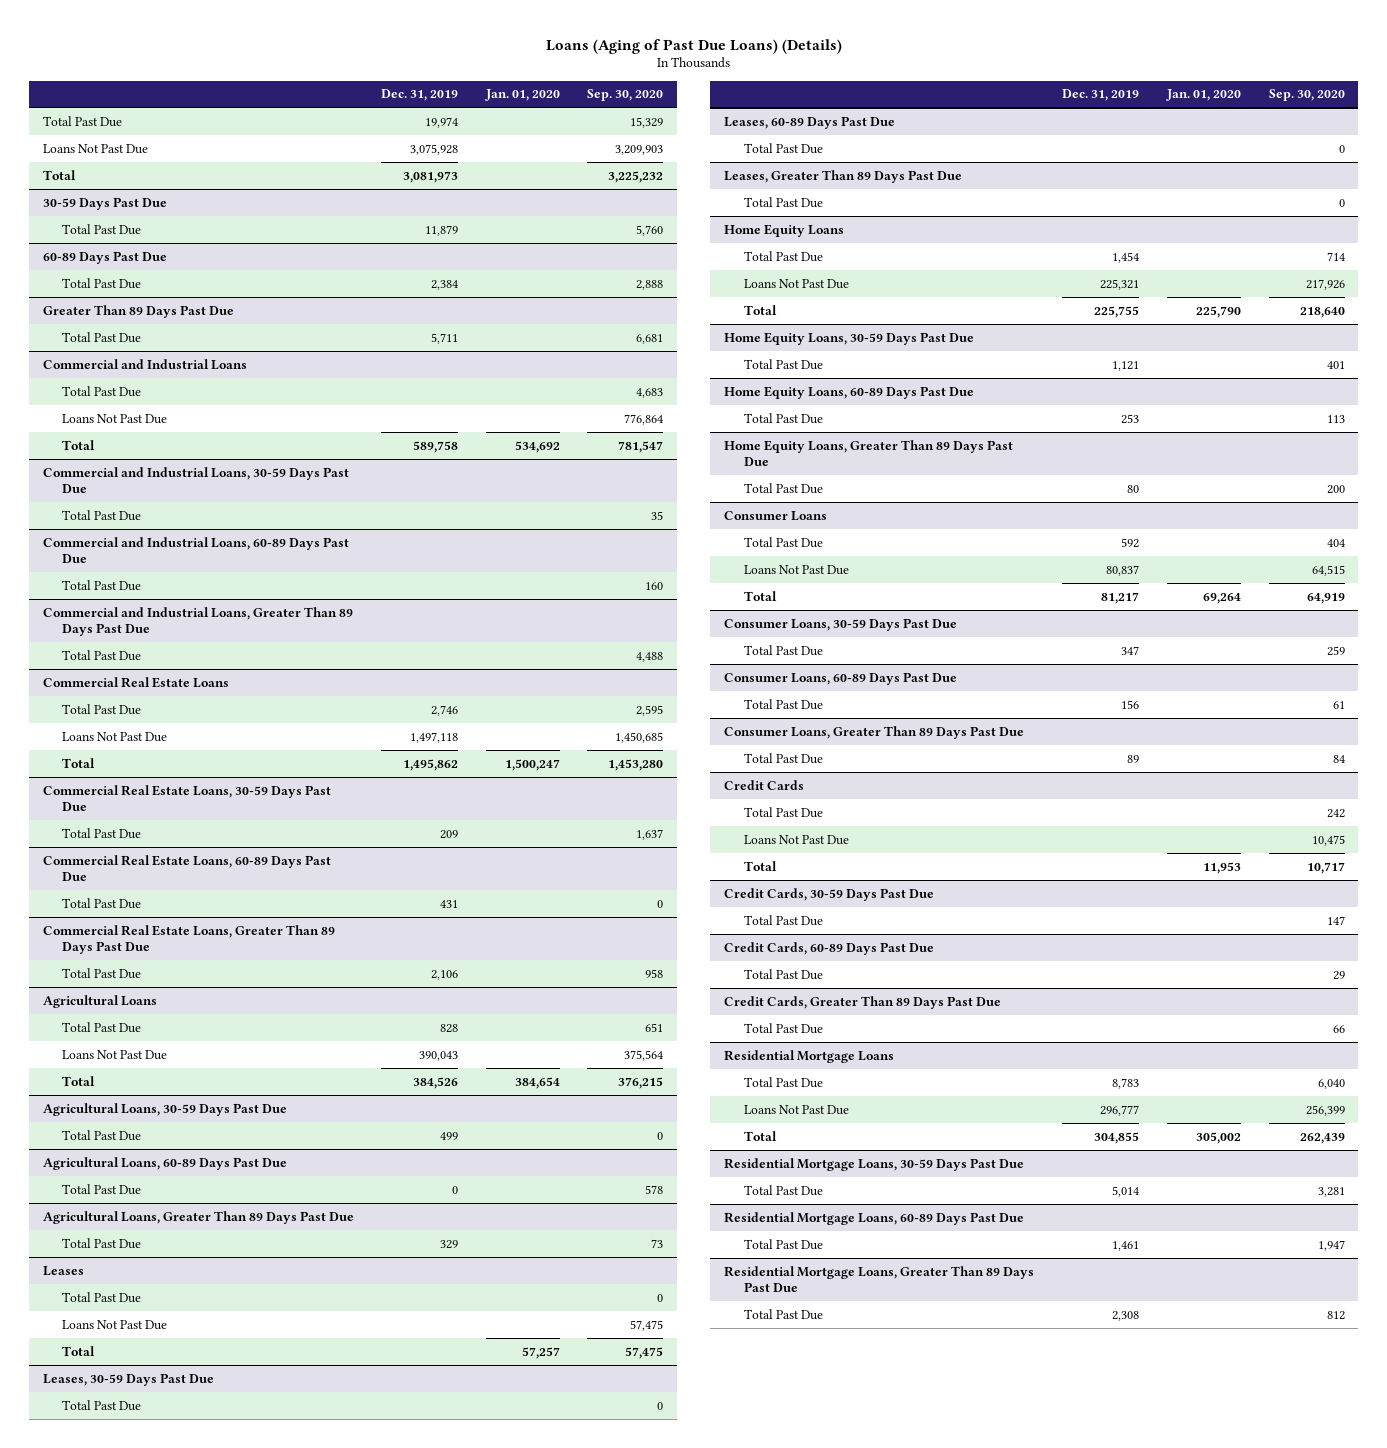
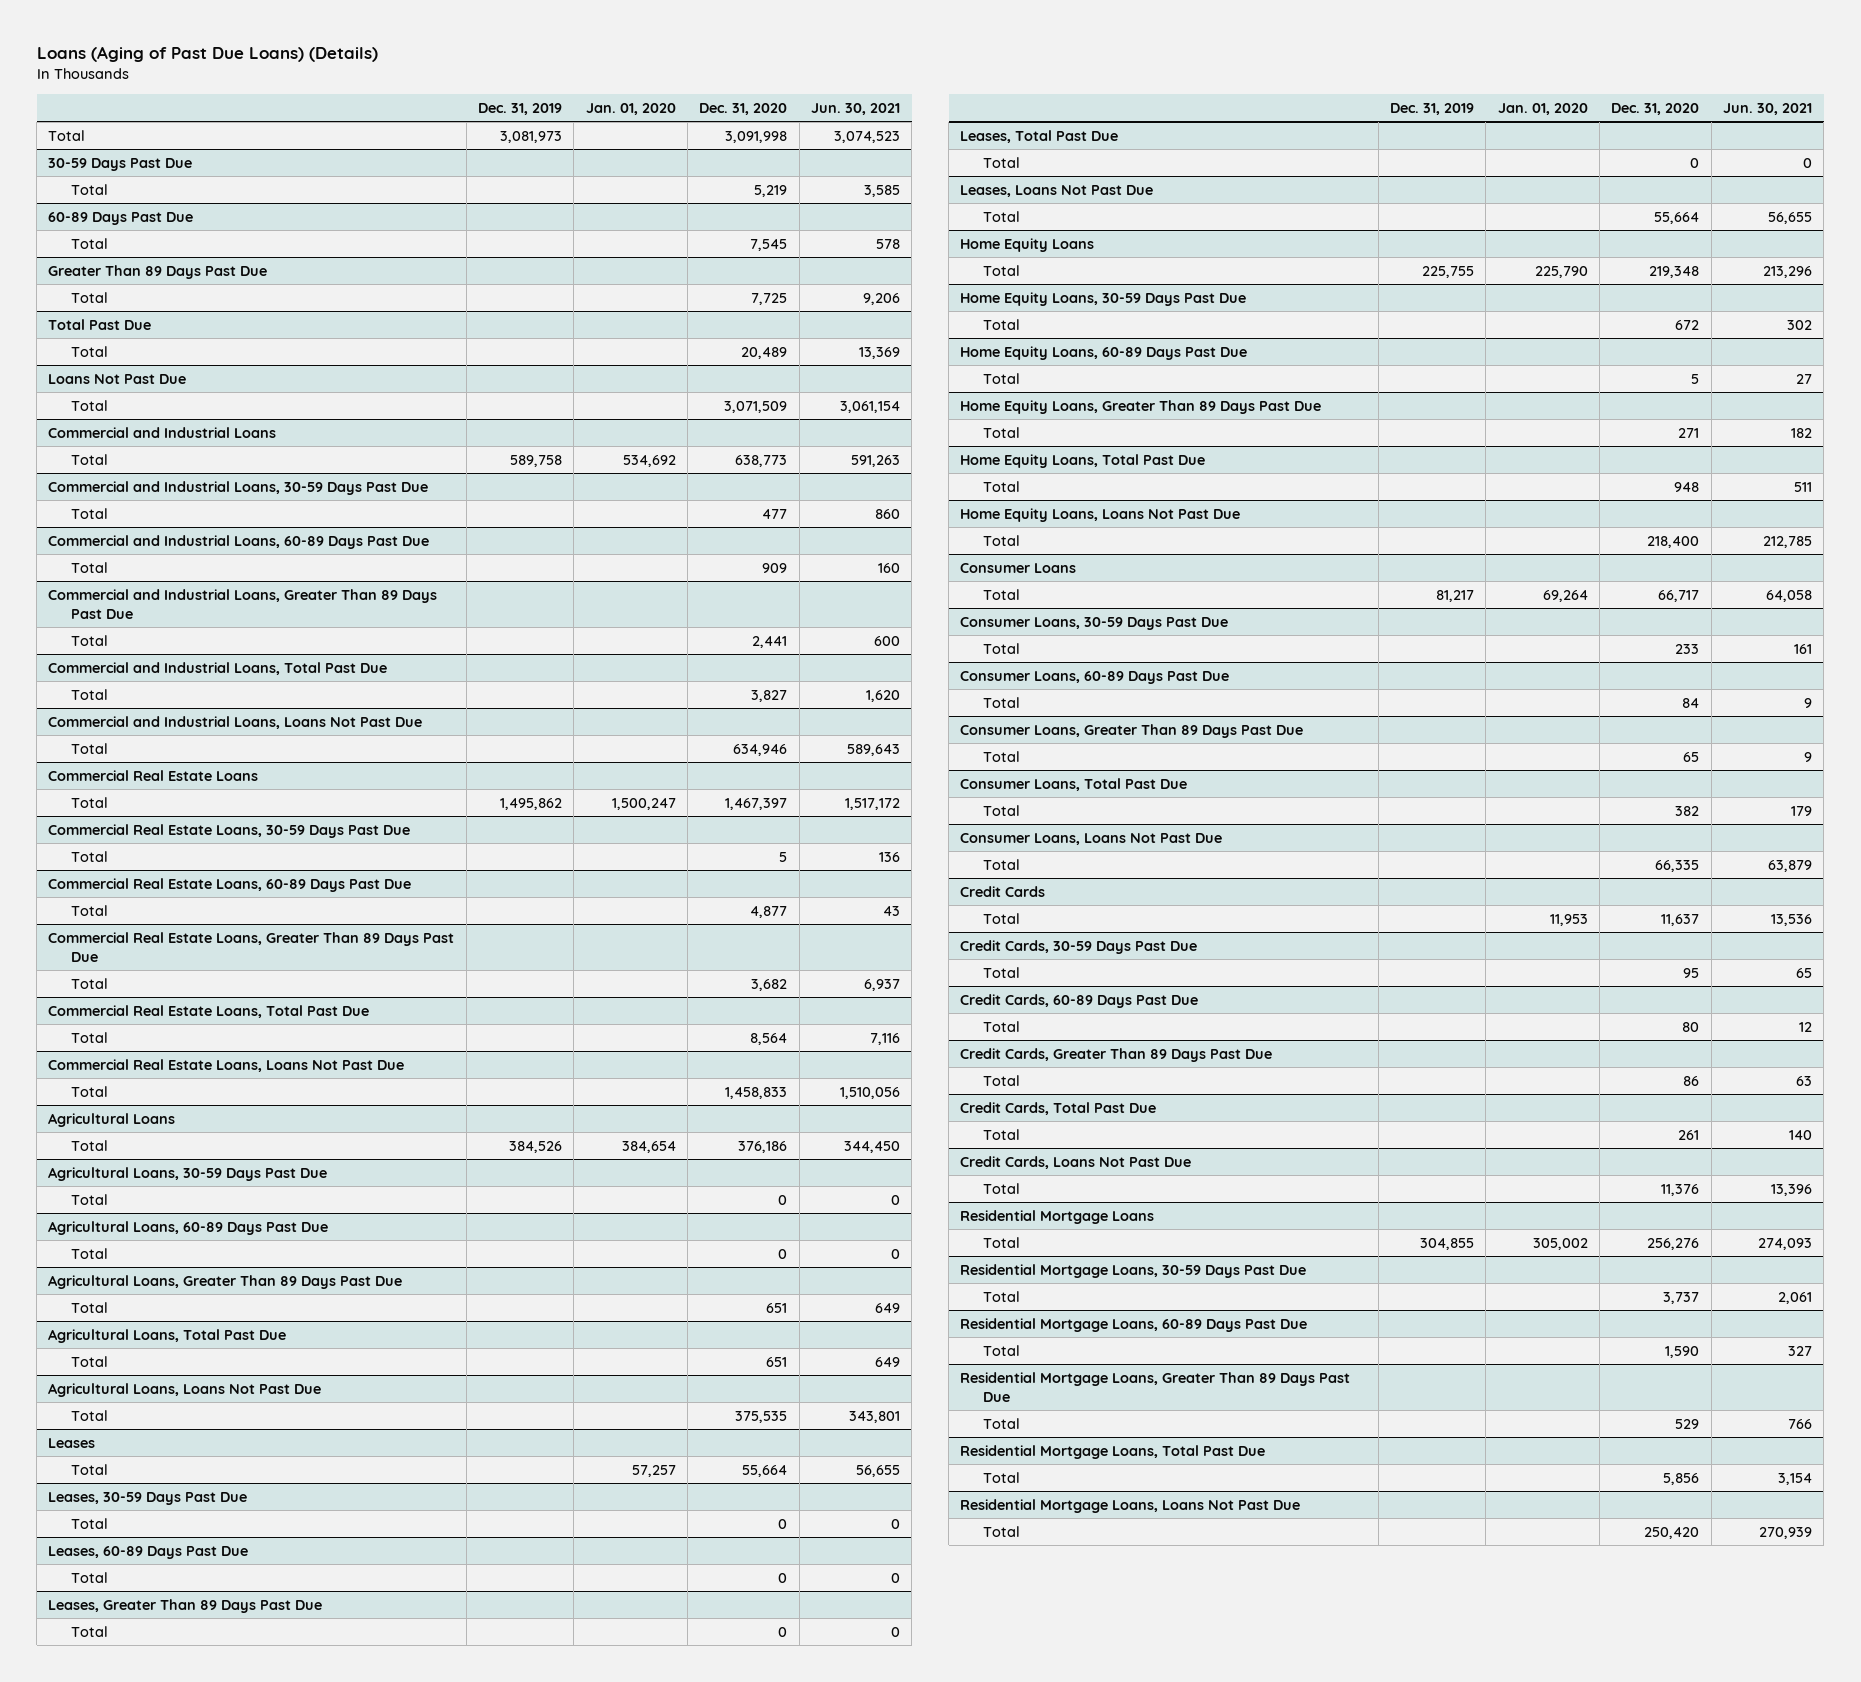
- | Dec. 31, 2019 | Jan. 01, 2020 | Sep. 30, 2020
+ | Dec. 31, 2019 | Jan. 01, 2020 | Dec. 31, 2020 | Jun. 30, 2021
- Total Past Due | 19,974 | | 15,329
- Loans Not Past Due | 3,075,928 | | 3,209,903
@ 30-59 Days Past Due
- Total Past Due | 11,879 | | 5,760
+ Total | | | 5,219 | 3,585
@ 60-89 Days Past Due
- Total Past Due | 2,384 | | 2,888
+ Total | | | 7,545 | 578
@ Greater Than 89 Days Past Due
- Total Past Due | 5,711 | | 6,681
+ Total | | | 7,725 | 9,206
+ Total Past Due
+ Total | | | 20,489 | 13,369
+ Loans Not Past Due
+ Total | | | 3,071,509 | 3,061,154
@ Commercial and Industrial Loans
- Total Past Due | | | 4,683
- Loans Not Past Due | | | 776,864
@ Commercial and Industrial Loans, 30-59 Days Past Due
- Total Past Due | | | 35
+ Total | | | 477 | 860
@ Commercial and Industrial Loans, 60-89 Days Past Due
- Total Past Due | | | 160
+ Total | | | 909 | 160
@ Commercial and Industrial Loans, Greater Than 89 Days Past Due
- Total Past Due | | | 4,488
+ Total | | | 2,441 | 600
+ Commercial and Industrial Loans, Total Past Due
+ Total | | | 3,827 | 1,620
+ Commercial and Industrial Loans, Loans Not Past Due
+ Total | | | 634,946 | 589,643
@ Commercial Real Estate Loans
- Total Past Due | 2,746 | | 2,595
- Loans Not Past Due | 1,497,118 | | 1,450,685
@ Commercial Real Estate Loans, 30-59 Days Past Due
- Total Past Due | 209 | | 1,637
+ Total | | | 5 | 136
@ Commercial Real Estate Loans, 60-89 Days Past Due
- Total Past Due | 431 | | 0
+ Total | | | 4,877 | 43
@ Commercial Real Estate Loans, Greater Than 89 Days Past Due
- Total Past Due | 2,106 | | 958
+ Total | | | 3,682 | 6,937
+ Commercial Real Estate Loans, Total Past Due
+ Total | | | 8,564 | 7,116
+ Commercial Real Estate Loans, Loans Not Past Due
+ Total | | | 1,458,833 | 1,510,056
@ Agricultural Loans
- Total Past Due | 828 | | 651
- Loans Not Past Due | 390,043 | | 375,564
@ Agricultural Loans, 30-59 Days Past Due
- Total Past Due | 499 | | 0
+ Total | | | 0 | 0
@ Agricultural Loans, 60-89 Days Past Due
- Total Past Due | 0 | | 578
+ Total | | | 0 | 0
@ Agricultural Loans, Greater Than 89 Days Past Due
- Total Past Due | 329 | | 73
+ Total | | | 651 | 649
+ Agricultural Loans, Total Past Due
+ Total | | | 651 | 649
+ Agricultural Loans, Loans Not Past Due
+ Total | | | 375,535 | 343,801
@ Leases
- Total Past Due | | | 0
- Loans Not Past Due | | | 57,475
@ Leases, 30-59 Days Past Due
- Total Past Due | | | 0
+ Total | | | 0 | 0
@ Leases, 60-89 Days Past Due
- Total Past Due | | | 0
+ Total | | | 0 | 0
@ Leases, Greater Than 89 Days Past Due
- Total Past Due | | | 0
+ Total | | | 0 | 0
+ Leases, Total Past Due
+ Total | | | 0 | 0
+ Leases, Loans Not Past Due
+ Total | | | 55,664 | 56,655
@ Home Equity Loans
- Total Past Due | 1,454 | | 714
- Loans Not Past Due | 225,321 | | 217,926
@ Home Equity Loans, 30-59 Days Past Due
- Total Past Due | 1,121 | | 401
+ Total | | | 672 | 302
@ Home Equity Loans, 60-89 Days Past Due
- Total Past Due | 253 | | 113
+ Total | | | 5 | 27
@ Home Equity Loans, Greater Than 89 Days Past Due
- Total Past Due | 80 | | 200
+ Total | | | 271 | 182
+ Home Equity Loans, Total Past Due
+ Total | | | 948 | 511
+ Home Equity Loans, Loans Not Past Due
+ Total | | | 218,400 | 212,785
@ Consumer Loans
- Total Past Due | 592 | | 404
- Loans Not Past Due | 80,837 | | 64,515
@ Consumer Loans, 30-59 Days Past Due
- Total Past Due | 347 | | 259
+ Total | | | 233 | 161
@ Consumer Loans, 60-89 Days Past Due
- Total Past Due | 156 | | 61
+ Total | | | 84 | 9
@ Consumer Loans, Greater Than 89 Days Past Due
- Total Past Due | 89 | | 84
+ Total | | | 65 | 9
+ Consumer Loans, Total Past Due
+ Total | | | 382 | 179
+ Consumer Loans, Loans Not Past Due
+ Total | | | 66,335 | 63,879
@ Credit Cards
- Total Past Due | | | 242
- Loans Not Past Due | | | 10,475
@ Credit Cards, 30-59 Days Past Due
- Total Past Due | | | 147
+ Total | | | 95 | 65
@ Credit Cards, 60-89 Days Past Due
- Total Past Due | | | 29
+ Total | | | 80 | 12
@ Credit Cards, Greater Than 89 Days Past Due
- Total Past Due | | | 66
+ Total | | | 86 | 63
+ Credit Cards, Total Past Due
+ Total | | | 261 | 140
+ Credit Cards, Loans Not Past Due
+ Total | | | 11,376 | 13,396
@ Residential Mortgage Loans
- Total Past Due | 8,783 | | 6,040
- Loans Not Past Due | 296,777 | | 256,399
@ Residential Mortgage Loans, 30-59 Days Past Due
- Total Past Due | 5,014 | | 3,281
+ Total | | | 3,737 | 2,061
@ Residential Mortgage Loans, 60-89 Days Past Due
- Total Past Due | 1,461 | | 1,947
+ Total | | | 1,590 | 327
@ Residential Mortgage Loans, Greater Than 89 Days Past Due
- Total Past Due | 2,308 | | 812
+ Total | | | 529 | 766
+ Residential Mortgage Loans, Total Past Due
+ Total | | | 5,856 | 3,154
+ Residential Mortgage Loans, Loans Not Past Due
+ Total | | | 250,420 | 270,939

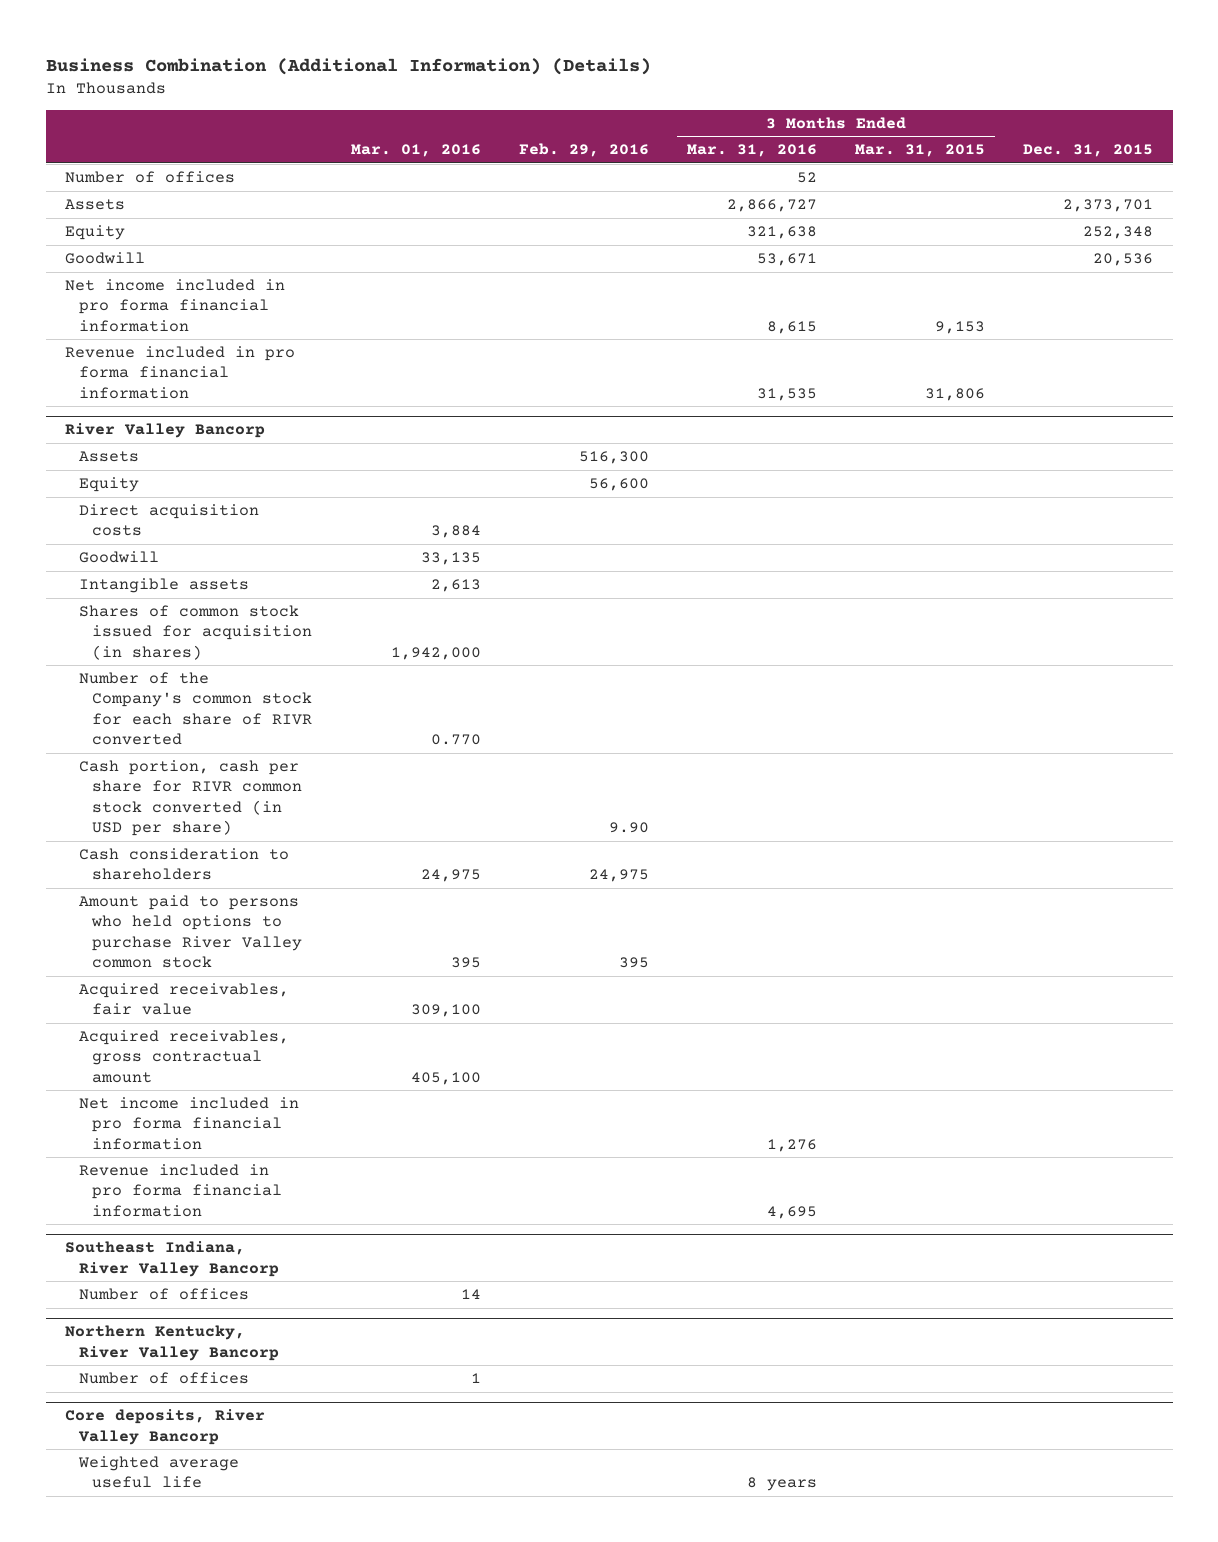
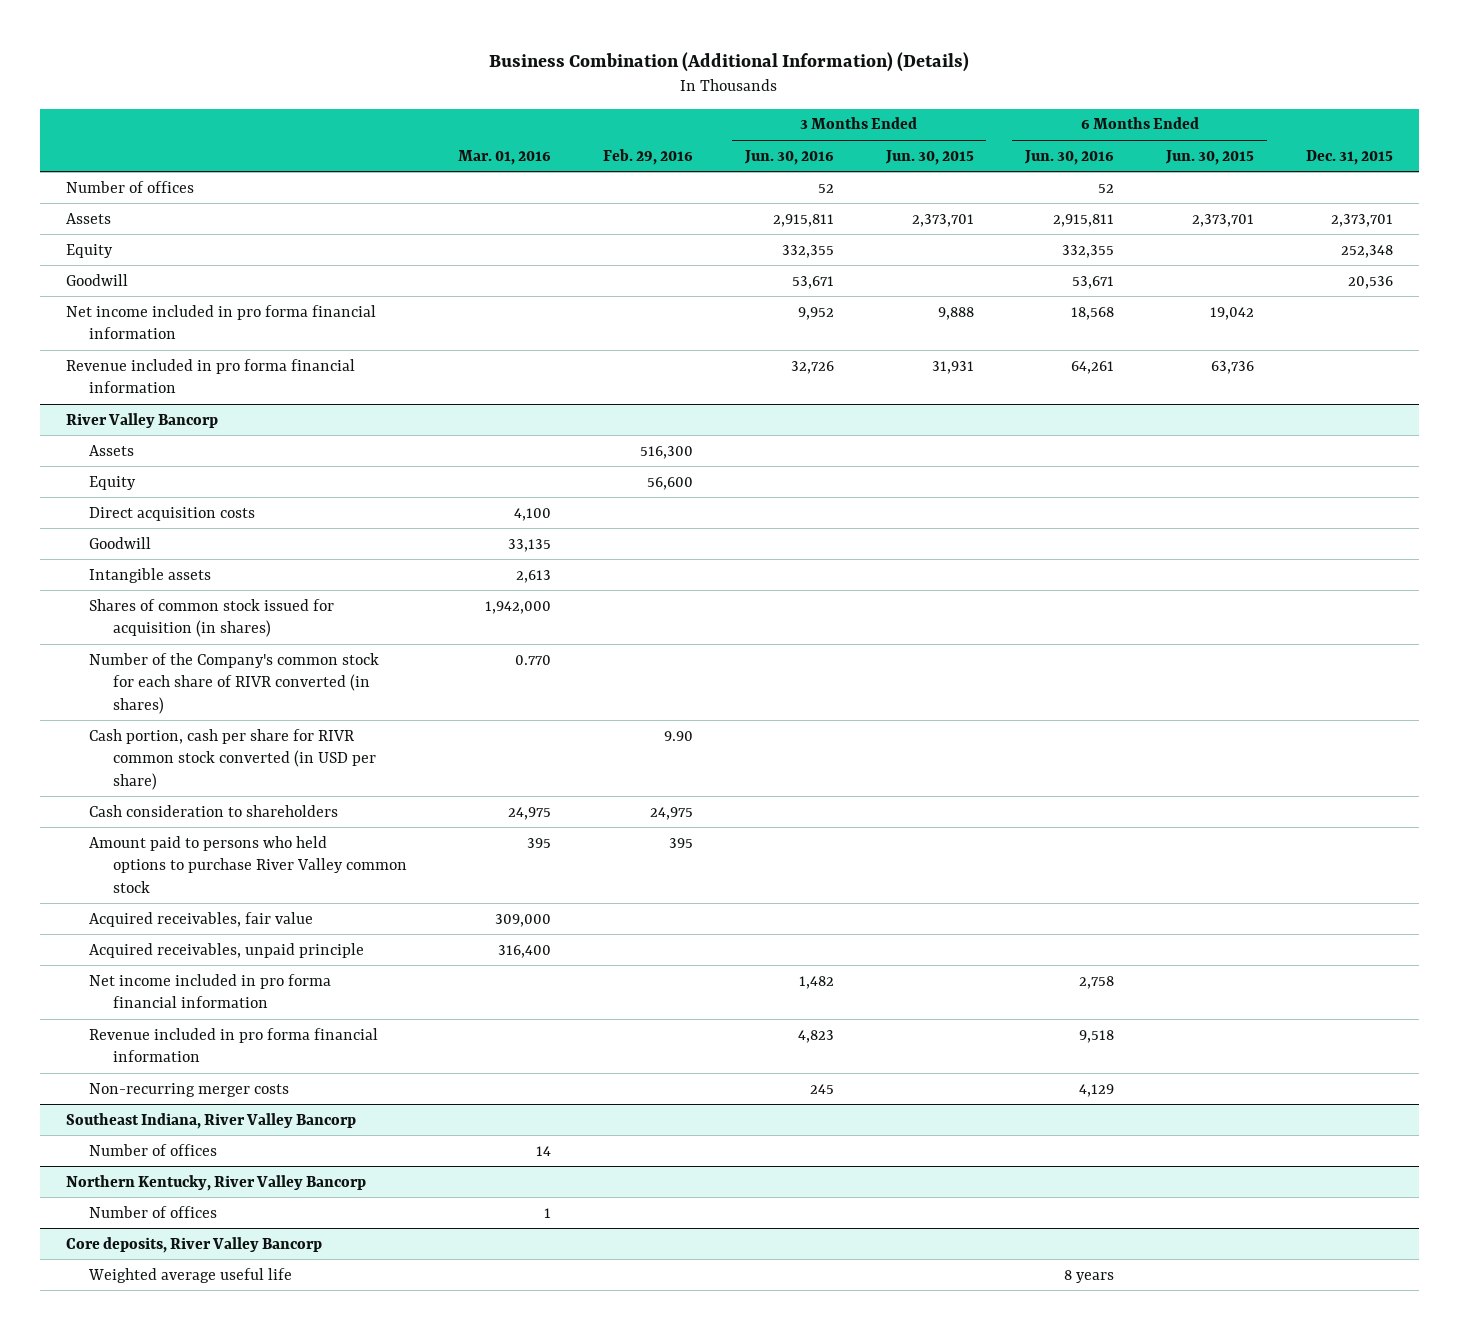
- | Mar. 01, 2016 | Feb. 29, 2016 | 3 Months Ended Mar. 31, 2016 | 3 Months Ended Mar. 31, 2015 | Dec. 31, 2015
+ | Mar. 01, 2016 | Feb. 29, 2016 | 3 Months Ended Jun. 30, 2016 | 3 Months Ended Jun. 30, 2015 | 6 Months Ended Jun. 30, 2016 | 6 Months Ended Jun. 30, 2015 | Dec. 31, 2015
@ River Valley Bancorp
- Direct acquisition costs | 3,884 | | | |
+ Direct acquisition costs | 4,100 | | | | | |
- Number of the Company's common stock for each share of RIVR converted | 0.770 | | | |
+ Number of the Company's common stock for each share of RIVR converted (in shares) | 0.770 | | | | | |
- Acquired receivables, fair value | 309,100 | | | |
- Acquired receivables, gross contractual amount | 405,100 | | | |
+ Acquired receivables, fair value | 309,000 | | | | | |
+ Acquired receivables, unpaid principle | 316,400 | | | | | |
+ Non-recurring merger costs | | | 245 | | 4,129 | |

